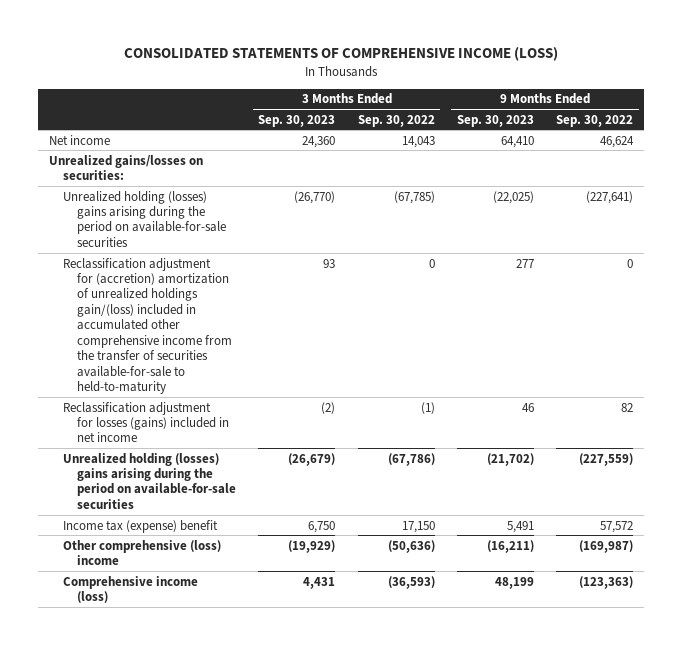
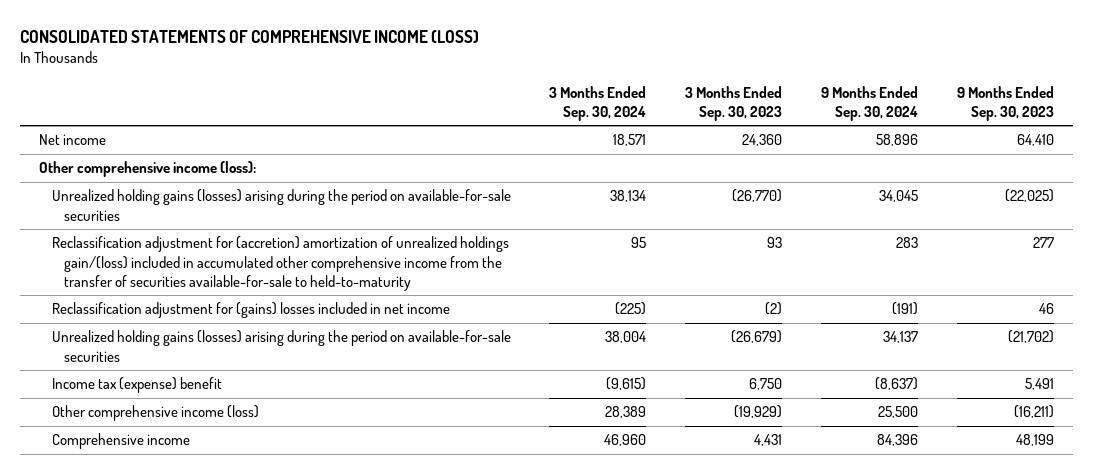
- | 3 Months Ended Sep. 30, 2023 | 3 Months Ended Sep. 30, 2022 | 9 Months Ended Sep. 30, 2023 | 9 Months Ended Sep. 30, 2022
+ | 3 Months Ended Sep. 30, 2024 | 3 Months Ended Sep. 30, 2023 | 9 Months Ended Sep. 30, 2024 | 9 Months Ended Sep. 30, 2023
- Unrealized gains/losses on securities:
- Unrealized holding (losses) gains arising during the period on available-for-sale securities | (26,770) | (67,785) | (22,025) | (227,641)
+ Other comprehensive income (loss):
+ Unrealized holding gains (losses) arising during the period on available-for-sale securities | 38,134 | (26,770) | 34,045 | (22,025)
- Reclassification adjustment for losses (gains) included in net income | (2) | (1) | 46 | 82
- Unrealized holding (losses) gains arising during the period on available-for-sale securities | (26,679) | (67,786) | (21,702) | (227,559)
+ Reclassification adjustment for (gains) losses included in net income | (225) | (2) | (191) | 46
+ Unrealized holding gains (losses) arising during the period on available-for-sale securities | 38,004 | (26,679) | 34,137 | (21,702)
- Other comprehensive (loss) income | (19,929) | (50,636) | (16,211) | (169,987)
- Comprehensive income (loss) | 4,431 | (36,593) | 48,199 | (123,363)
+ Other comprehensive income (loss) | 28,389 | (19,929) | 25,500 | (16,211)
+ Comprehensive income | 46,960 | 4,431 | 84,396 | 48,199

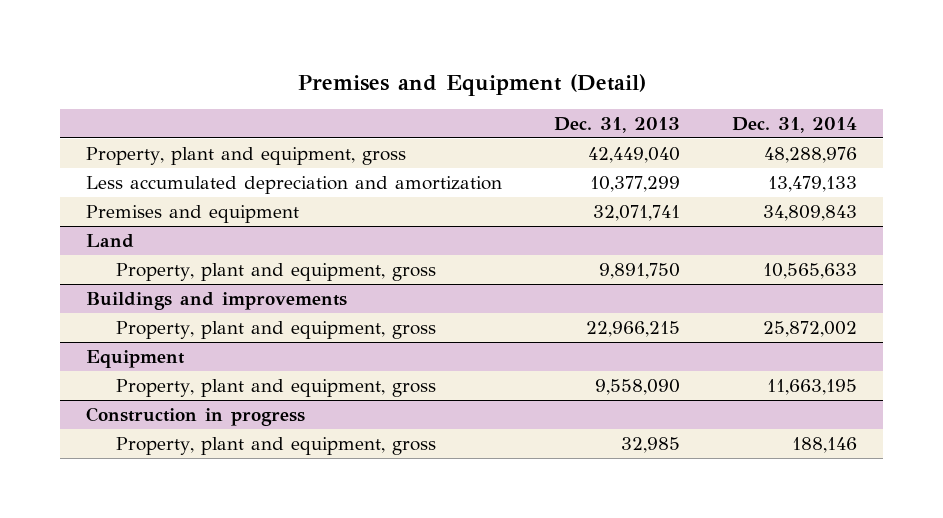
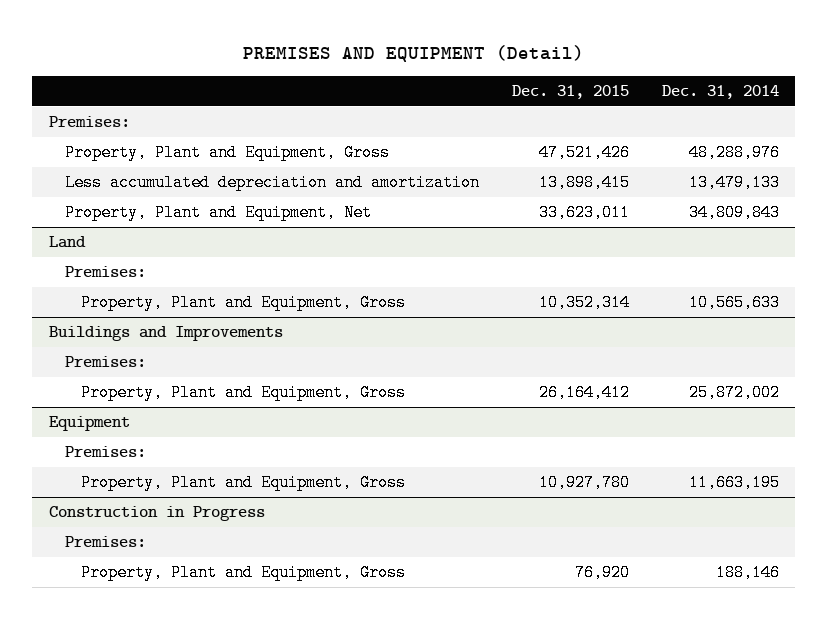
- Premises and Equipment (Detail)
+ PREMISES AND EQUIPMENT (Detail)
- | Dec. 31, 2013 | Dec. 31, 2014
+ | Dec. 31, 2015 | Dec. 31, 2014
- Property, plant and equipment, gross | 42,449,040 | 48,288,976
+ Premises:
+ Property, Plant and Equipment, Gross | 47,521,426 | 48,288,976
- Premises and equipment | 32,071,741 | 34,809,843
+ Property, Plant and Equipment, Net | 33,623,011 | 34,809,843
@ Land
- Property, plant and equipment, gross | 9,891,750 | 10,565,633
- Buildings and improvements
- Property, plant and equipment, gross | 22,966,215 | 25,872,002
@ Land
+ Premises:
+ Property, Plant and Equipment, Gross | 10,352,314 | 10,565,633
+ Buildings and Improvements
+ Premises:
+ Property, Plant and Equipment, Gross | 26,164,412 | 25,872,002
@ Equipment
- Property, plant and equipment, gross | 9,558,090 | 11,663,195
- Construction in progress
- Property, plant and equipment, gross | 32,985 | 188,146
@ Equipment
+ Premises:
+ Property, Plant and Equipment, Gross | 10,927,780 | 11,663,195
+ Construction in Progress
+ Premises:
+ Property, Plant and Equipment, Gross | 76,920 | 188,146

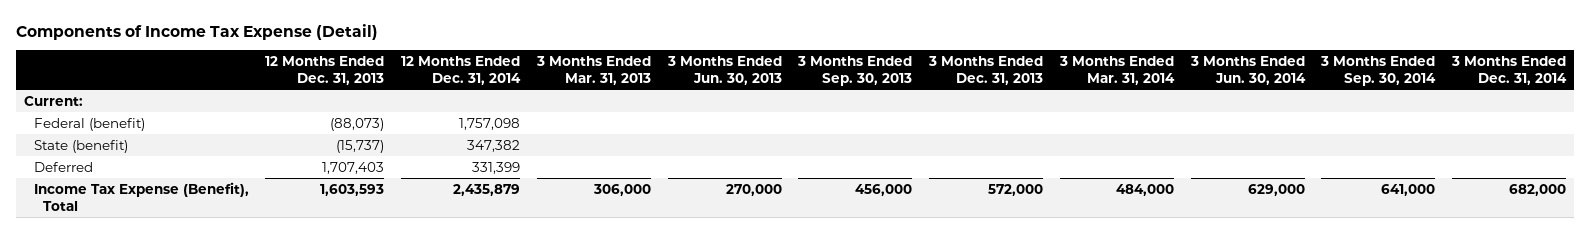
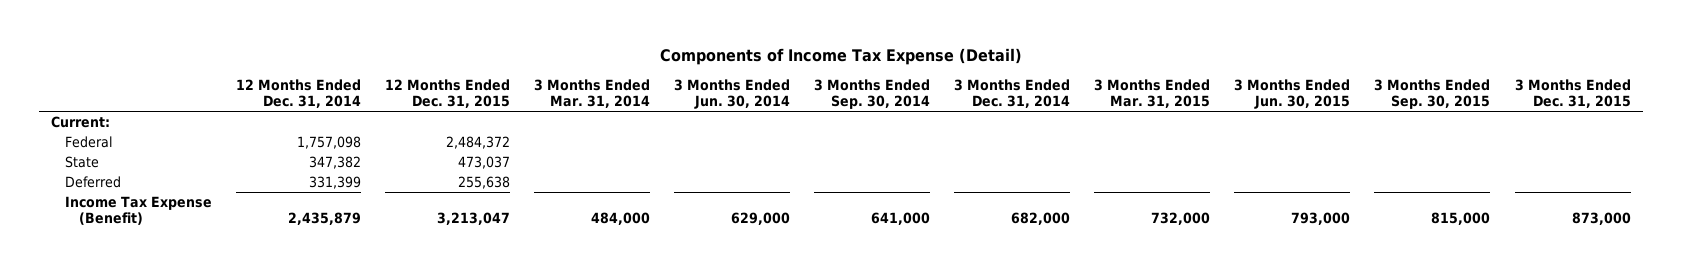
- | 12 Months Ended Dec. 31, 2013 | 12 Months Ended Dec. 31, 2014 | 3 Months Ended Mar. 31, 2013 | 3 Months Ended Jun. 30, 2013 | 3 Months Ended Sep. 30, 2013 | 3 Months Ended Dec. 31, 2013 | 3 Months Ended Mar. 31, 2014 | 3 Months Ended Jun. 30, 2014 | 3 Months Ended Sep. 30, 2014 | 3 Months Ended Dec. 31, 2014
+ | 12 Months Ended Dec. 31, 2014 | 12 Months Ended Dec. 31, 2015 | 3 Months Ended Mar. 31, 2014 | 3 Months Ended Jun. 30, 2014 | 3 Months Ended Sep. 30, 2014 | 3 Months Ended Dec. 31, 2014 | 3 Months Ended Mar. 31, 2015 | 3 Months Ended Jun. 30, 2015 | 3 Months Ended Sep. 30, 2015 | 3 Months Ended Dec. 31, 2015
- Federal (benefit) | (88,073) | 1,757,098 | | | | | | | |
- State (benefit) | (15,737) | 347,382 | | | | | | | |
+ Federal | 1,757,098 | 2,484,372 | | | | | | | |
+ State | 347,382 | 473,037 | | | | | | | |
- Income Tax Expense (Benefit), Total | 1,603,593 | 2,435,879 | 306,000 | 270,000 | 456,000 | 572,000 | 484,000 | 629,000 | 641,000 | 682,000
+ Income Tax Expense (Benefit) | 2,435,879 | 3,213,047 | 484,000 | 629,000 | 641,000 | 682,000 | 732,000 | 793,000 | 815,000 | 873,000

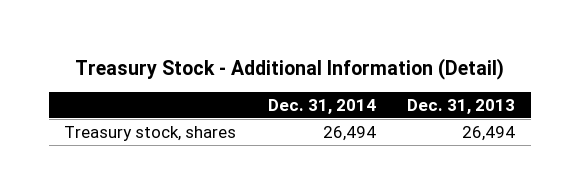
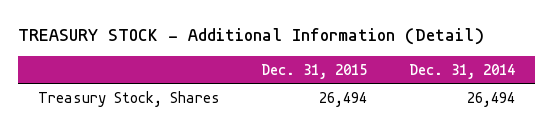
- Treasury Stock - Additional Information (Detail)
+ TREASURY STOCK - Additional Information (Detail)
- | Dec. 31, 2014 | Dec. 31, 2013
+ | Dec. 31, 2015 | Dec. 31, 2014
- Treasury stock, shares | 26,494 | 26,494
+ Treasury Stock, Shares | 26,494 | 26,494

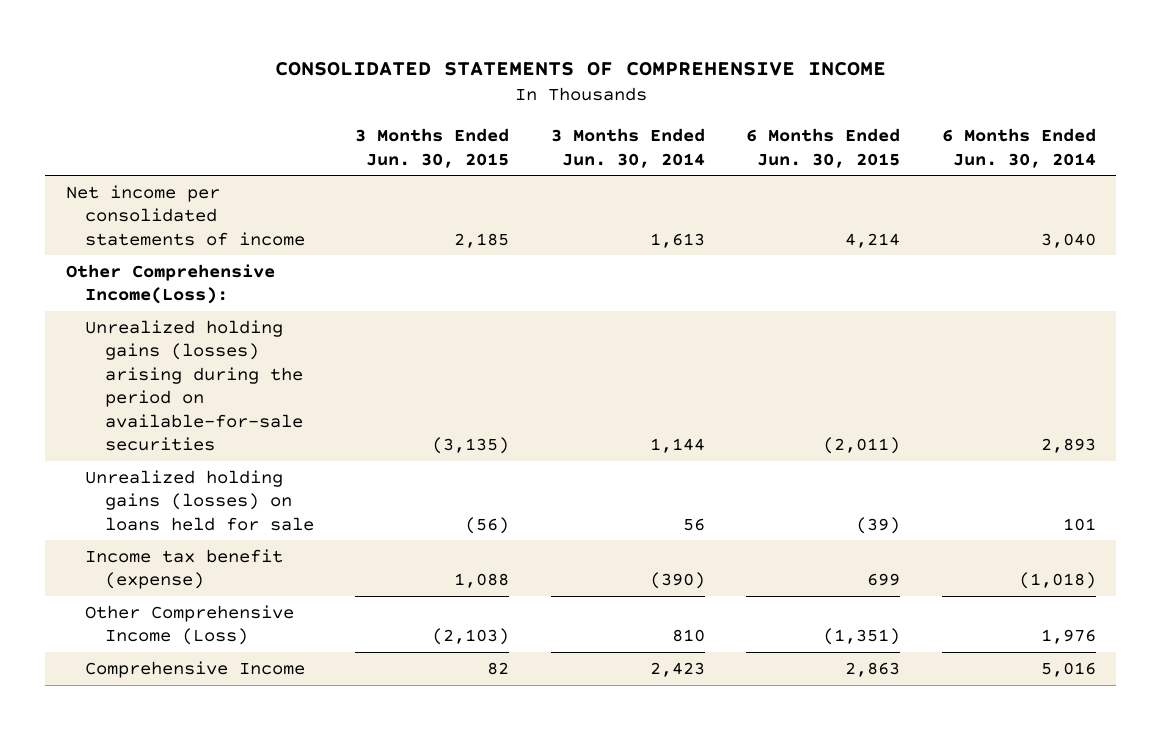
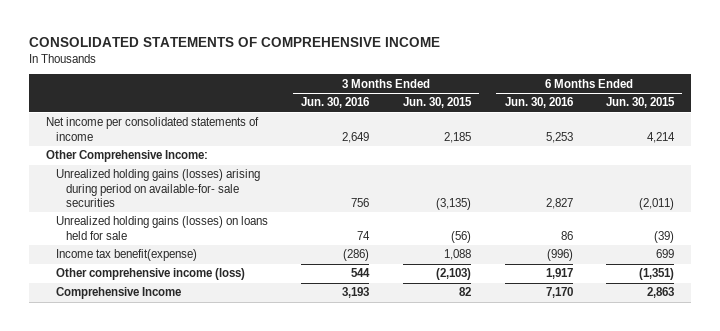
- | 3 Months Ended Jun. 30, 2015 | 3 Months Ended Jun. 30, 2014 | 6 Months Ended Jun. 30, 2015 | 6 Months Ended Jun. 30, 2014
+ | 3 Months Ended Jun. 30, 2016 | 3 Months Ended Jun. 30, 2015 | 6 Months Ended Jun. 30, 2016 | 6 Months Ended Jun. 30, 2015
- Other Comprehensive Income(Loss):
- Unrealized holding gains (losses) arising during the period on available-for-sale securities | (3,135) | 1,144 | (2,011) | 2,893
+ Other Comprehensive Income:
+ Unrealized holding gains (losses) arising during period on available-for- sale securities | 756 | (3,135) | 2,827 | (2,011)
- Income tax benefit (expense) | 1,088 | (390) | 699 | (1,018)
- Other Comprehensive Income (Loss) | (2,103) | 810 | (1,351) | 1,976
+ Income tax benefit(expense) | (286) | 1,088 | (996) | 699
+ Other comprehensive income (loss) | 544 | (2,103) | 1,917 | (1,351)

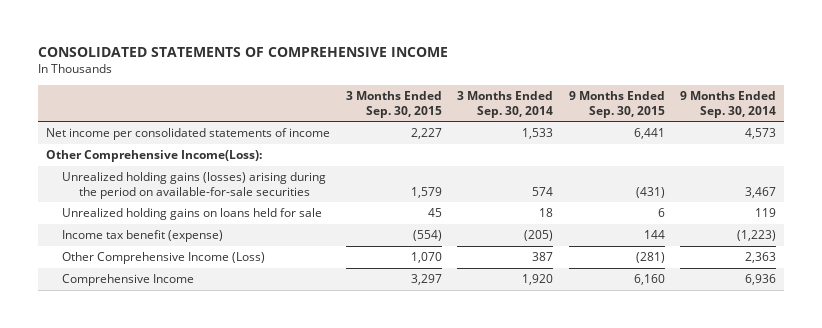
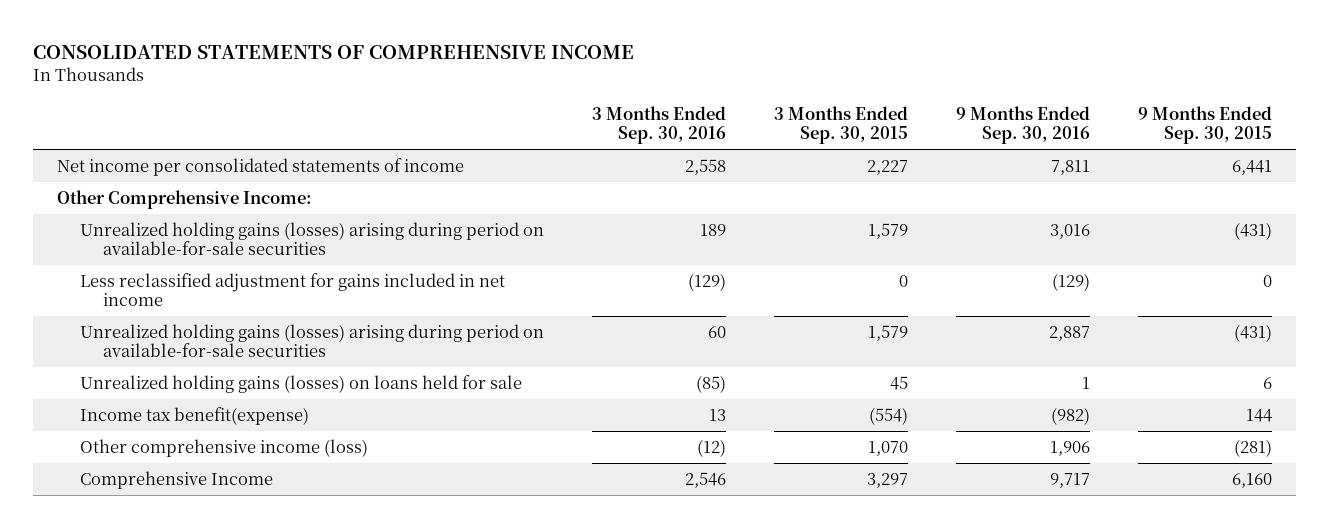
- | 3 Months Ended Sep. 30, 2015 | 3 Months Ended Sep. 30, 2014 | 9 Months Ended Sep. 30, 2015 | 9 Months Ended Sep. 30, 2014
+ | 3 Months Ended Sep. 30, 2016 | 3 Months Ended Sep. 30, 2015 | 9 Months Ended Sep. 30, 2016 | 9 Months Ended Sep. 30, 2015
- Other Comprehensive Income(Loss):
- Unrealized holding gains (losses) arising during the period on available-for-sale securities | 1,579 | 574 | (431) | 3,467
- Unrealized holding gains on loans held for sale | 45 | 18 | 6 | 119
- Income tax benefit (expense) | (554) | (205) | 144 | (1,223)
- Other Comprehensive Income (Loss) | 1,070 | 387 | (281) | 2,363
+ Other Comprehensive Income:
+ Unrealized holding gains (losses) arising during period on available-for-sale securities | 189 | 1,579 | 3,016 | (431)
+ Less reclassified adjustment for gains included in net income | (129) | 0 | (129) | 0
+ Unrealized holding gains (losses) arising during period on available-for-sale securities | 60 | 1,579 | 2,887 | (431)
+ Unrealized holding gains (losses) on loans held for sale | (85) | 45 | 1 | 6
+ Income tax benefit(expense) | 13 | (554) | (982) | 144
+ Other comprehensive income (loss) | (12) | 1,070 | 1,906 | (281)

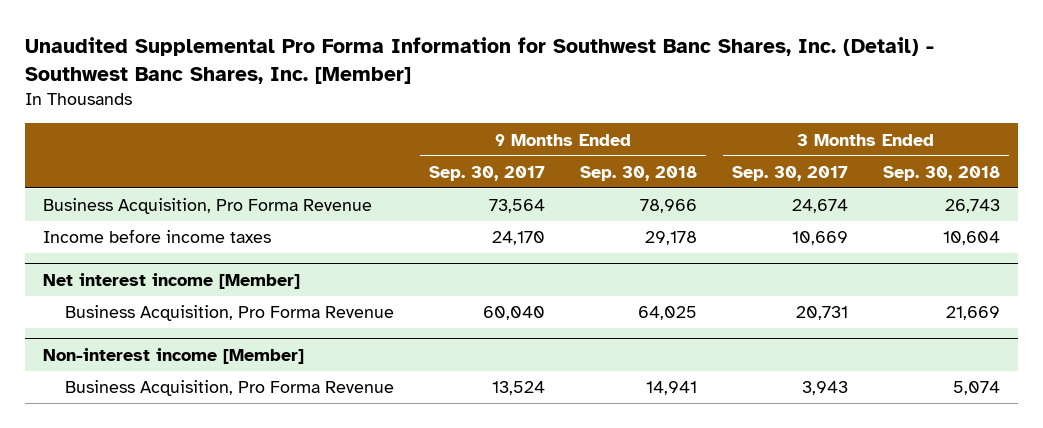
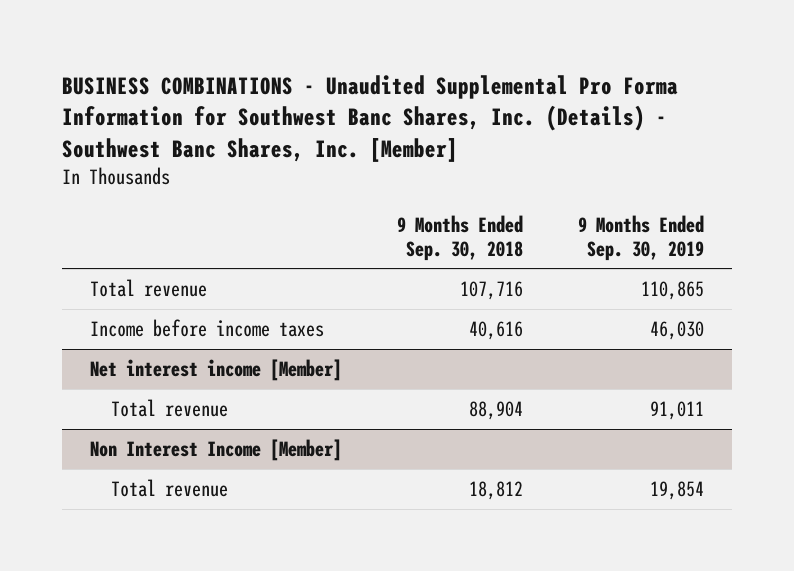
- Unaudited Supplemental Pro Forma Information for Southwest Banc Shares, Inc. (Detail) - Southwest Banc Shares, Inc. [Member]
+ BUSINESS COMBINATIONS - Unaudited Supplemental Pro Forma Information for Southwest Banc Shares, Inc. (Details) - Southwest Banc Shares, Inc. [Member]
- | 9 Months Ended Sep. 30, 2017 | 9 Months Ended Sep. 30, 2018 | 3 Months Ended Sep. 30, 2017 | 3 Months Ended Sep. 30, 2018
+ | 9 Months Ended Sep. 30, 2018 | 9 Months Ended Sep. 30, 2019
- Business Acquisition, Pro Forma Revenue | 73,564 | 78,966 | 24,674 | 26,743
- Income before income taxes | 24,170 | 29,178 | 10,669 | 10,604
+ Total revenue | 107,716 | 110,865
+ Income before income taxes | 40,616 | 46,030
@ Net interest income [Member]
- Business Acquisition, Pro Forma Revenue | 60,040 | 64,025 | 20,731 | 21,669
- Non-interest income [Member]
- Business Acquisition, Pro Forma Revenue | 13,524 | 14,941 | 3,943 | 5,074
@ Net interest income [Member]
+ Total revenue | 88,904 | 91,011
+ Non Interest Income [Member]
+ Total revenue | 18,812 | 19,854

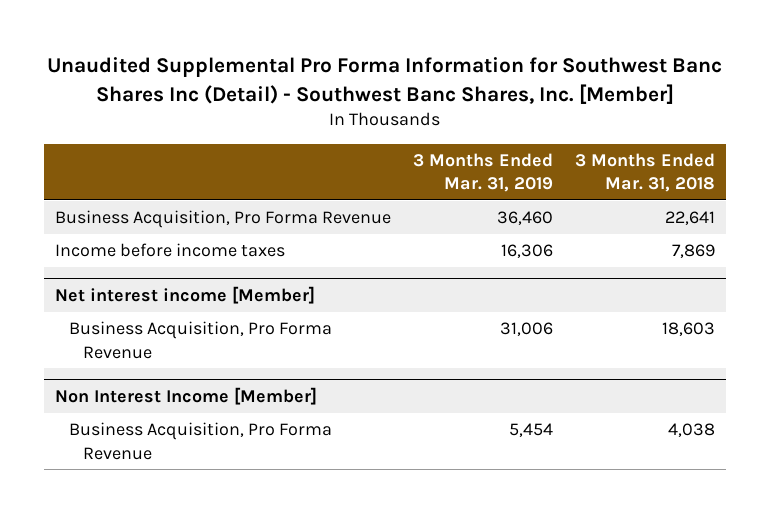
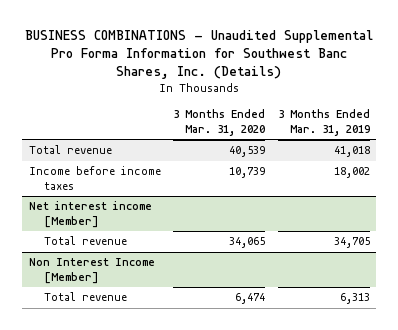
- Unaudited Supplemental Pro Forma Information for Southwest Banc Shares Inc (Detail) - Southwest Banc Shares, Inc. [Member]
+ BUSINESS COMBINATIONS - Unaudited Supplemental Pro Forma Information for Southwest Banc Shares, Inc. (Details)
- | 3 Months Ended Mar. 31, 2019 | 3 Months Ended Mar. 31, 2018
+ | 3 Months Ended Mar. 31, 2020 | 3 Months Ended Mar. 31, 2019
- Business Acquisition, Pro Forma Revenue | 36,460 | 22,641
- Income before income taxes | 16,306 | 7,869
+ Total revenue | 40,539 | 41,018
+ Income before income taxes | 10,739 | 18,002
@ Net interest income [Member]
- Business Acquisition, Pro Forma Revenue | 31,006 | 18,603
+ Total revenue | 34,065 | 34,705
@ Non Interest Income [Member]
- Business Acquisition, Pro Forma Revenue | 5,454 | 4,038
+ Total revenue | 6,474 | 6,313

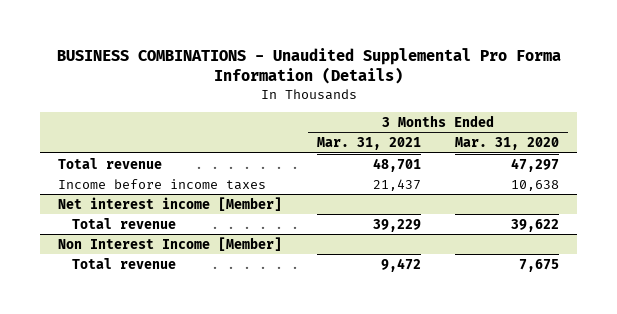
- BUSINESS COMBINATIONS - Unaudited Supplemental Pro Forma Information for Southwest Banc Shares, Inc. (Details)
+ BUSINESS COMBINATIONS - Unaudited Supplemental Pro Forma Information (Details)
- | 3 Months Ended Mar. 31, 2020 | 3 Months Ended Mar. 31, 2019
+ | 3 Months Ended Mar. 31, 2021 | 3 Months Ended Mar. 31, 2020
- Total revenue | 40,539 | 41,018
- Income before income taxes | 10,739 | 18,002
+ Total revenue | 48,701 | 47,297
+ Income before income taxes | 21,437 | 10,638
@ Net interest income [Member]
- Total revenue | 34,065 | 34,705
+ Total revenue | 39,229 | 39,622
@ Non Interest Income [Member]
- Total revenue | 6,474 | 6,313
+ Total revenue | 9,472 | 7,675

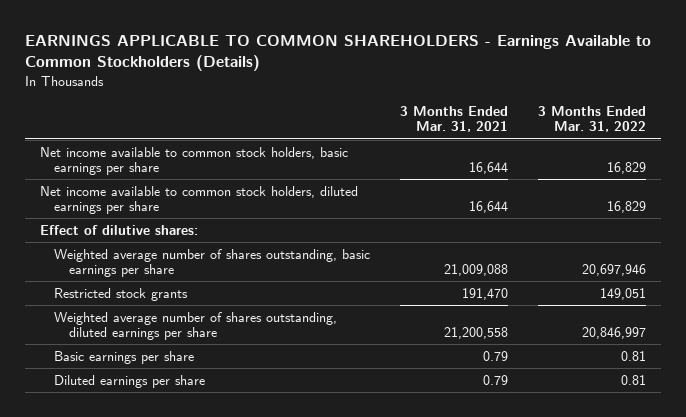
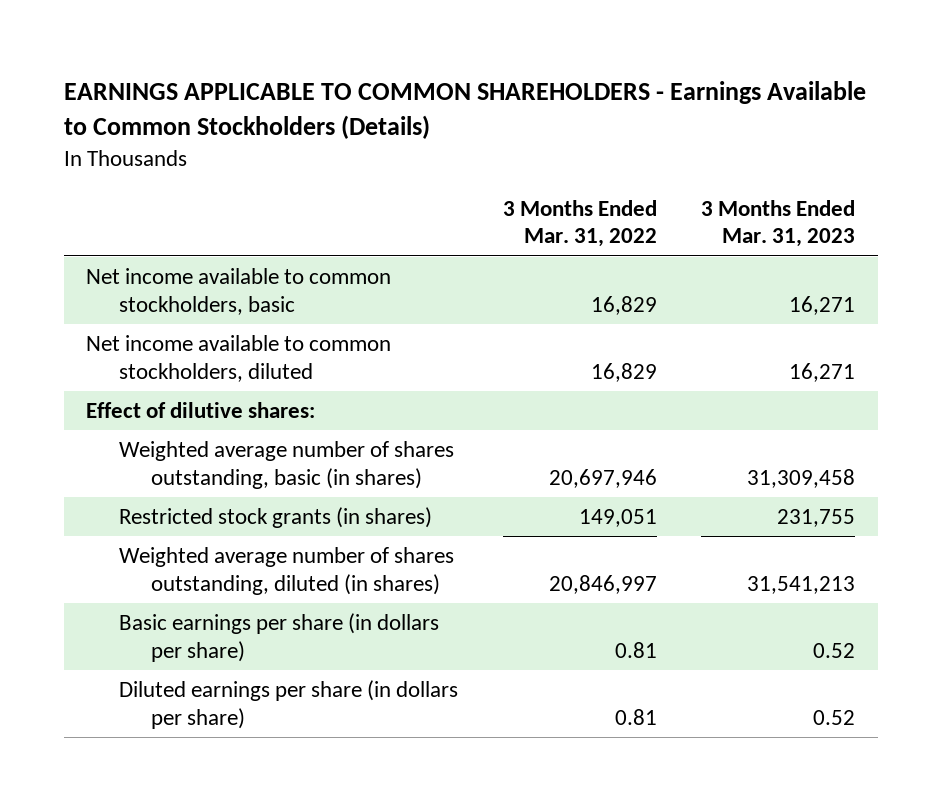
- | 3 Months Ended Mar. 31, 2021 | 3 Months Ended Mar. 31, 2022
+ | 3 Months Ended Mar. 31, 2022 | 3 Months Ended Mar. 31, 2023
- Net income available to common stock holders, basic earnings per share | 16,644 | 16,829
- Net income available to common stock holders, diluted earnings per share | 16,644 | 16,829
+ Net income available to common stockholders, basic | 16,829 | 16,271
+ Net income available to common stockholders, diluted | 16,829 | 16,271
- Weighted average number of shares outstanding, basic earnings per share | 21,009,088 | 20,697,946
- Restricted stock grants | 191,470 | 149,051
- Weighted average number of shares outstanding, diluted earnings per share | 21,200,558 | 20,846,997
- Basic earnings per share | 0.79 | 0.81
- Diluted earnings per share | 0.79 | 0.81
+ Weighted average number of shares outstanding, basic (in shares) | 20,697,946 | 31,309,458
+ Restricted stock grants (in shares) | 149,051 | 231,755
+ Weighted average number of shares outstanding, diluted (in shares) | 20,846,997 | 31,541,213
+ Basic earnings per share (in dollars per share) | 0.81 | 0.52
+ Diluted earnings per share (in dollars per share) | 0.81 | 0.52

